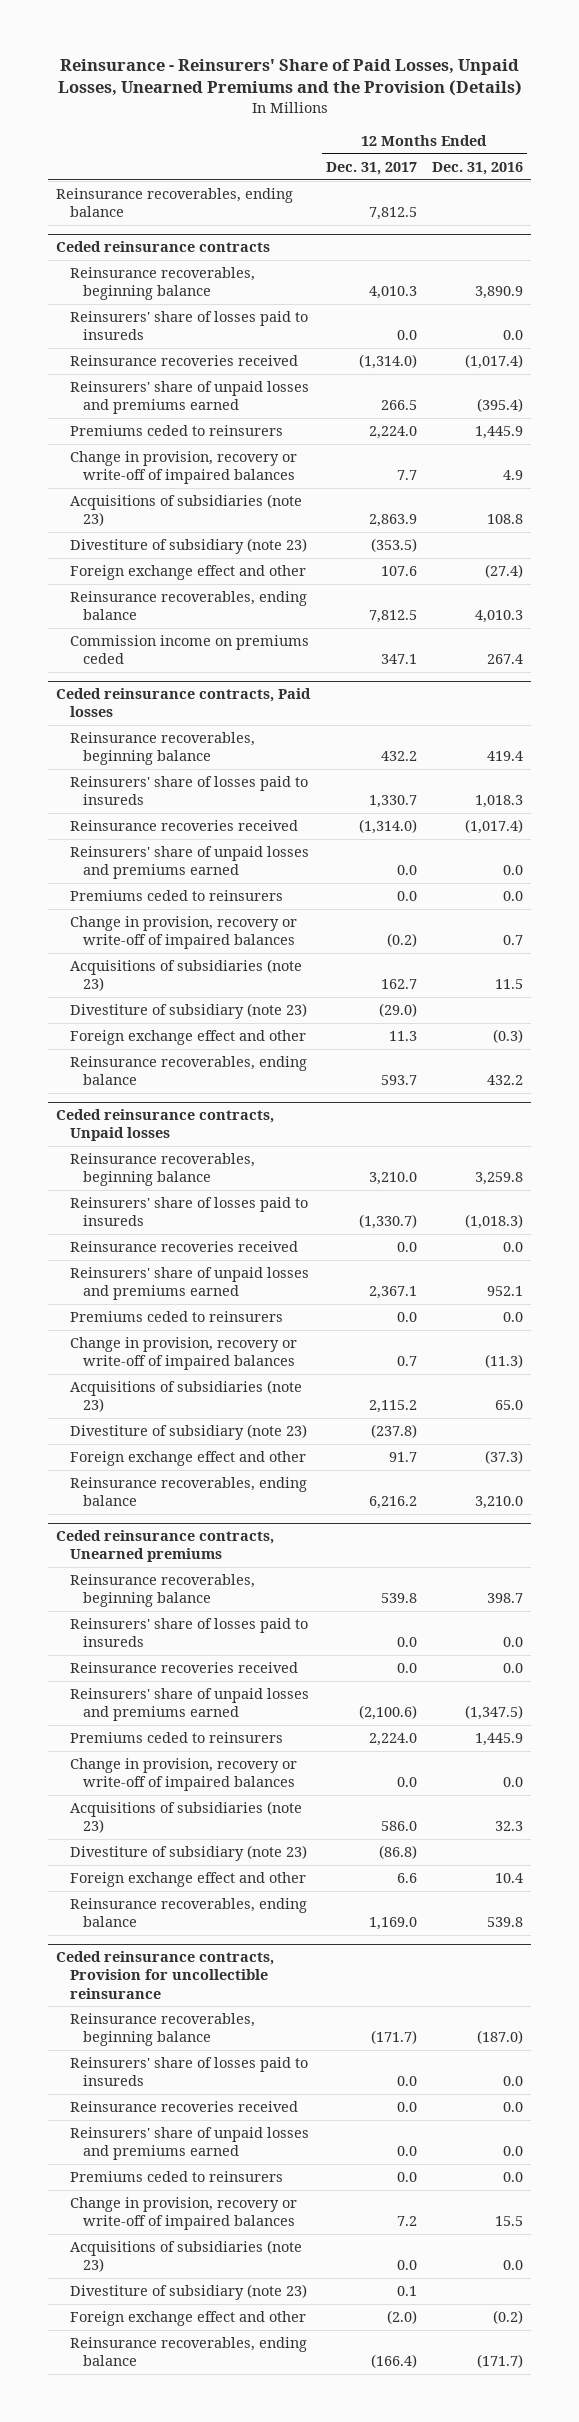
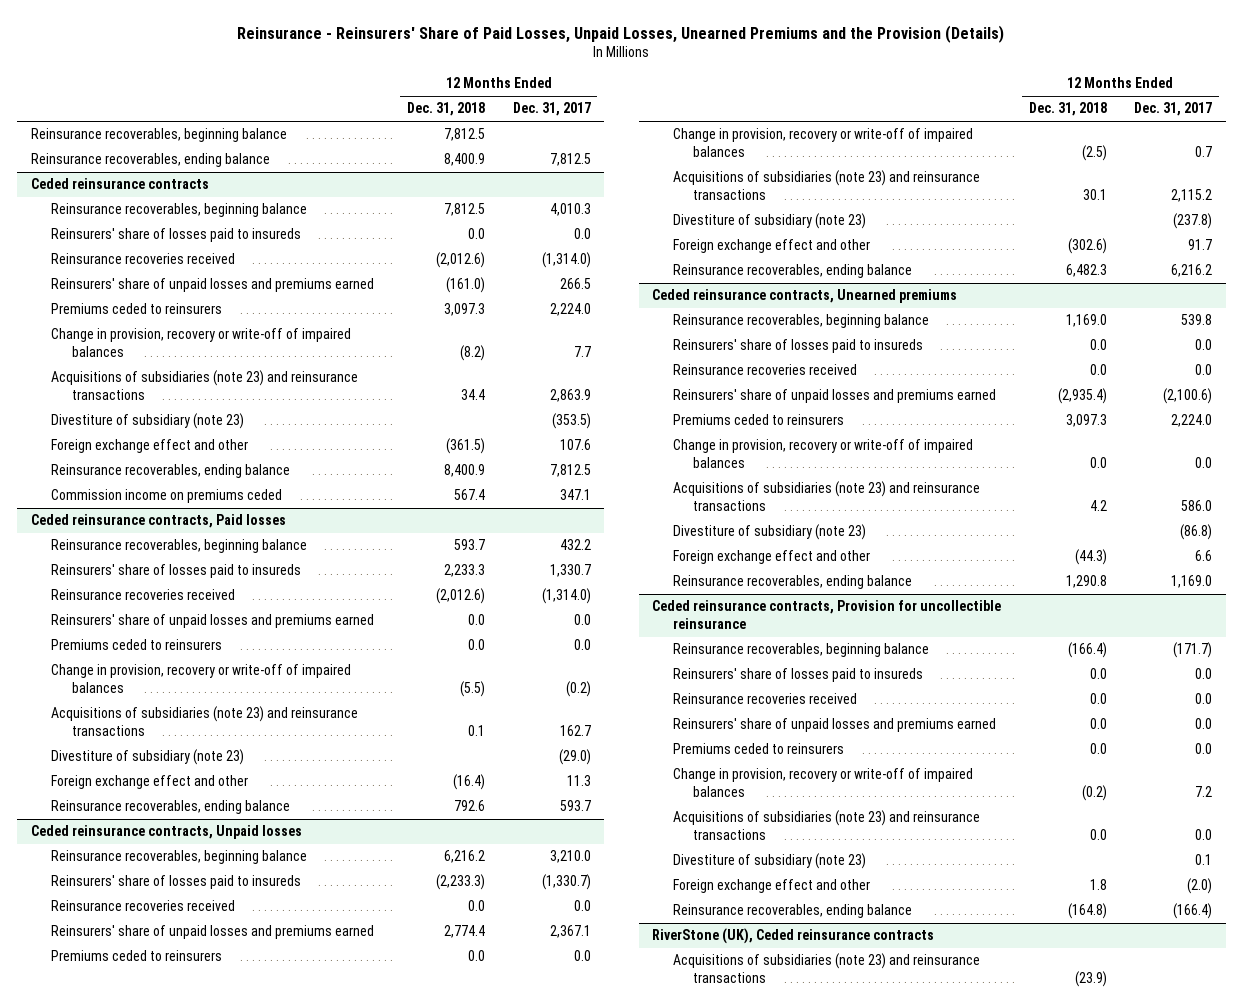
- | 12 Months Ended Dec. 31, 2017 | 12 Months Ended Dec. 31, 2016
+ | 12 Months Ended Dec. 31, 2018 | 12 Months Ended Dec. 31, 2017
+ Reinsurance recoverables, beginning balance | 7,812.5 |
@ Ceded reinsurance contracts
- Acquisitions of subsidiaries (note 23) | 2,863.9 | 108.8
+ Acquisitions of subsidiaries (note 23) and reinsurance transactions | 34.4 | 2,863.9
@ Ceded reinsurance contracts, Paid losses
- Acquisitions of subsidiaries (note 23) | 162.7 | 11.5
+ Acquisitions of subsidiaries (note 23) and reinsurance transactions | 0.1 | 162.7
@ Ceded reinsurance contracts, Unpaid losses
- Acquisitions of subsidiaries (note 23) | 2,115.2 | 65.0
+ Acquisitions of subsidiaries (note 23) and reinsurance transactions | 30.1 | 2,115.2
@ Ceded reinsurance contracts, Unearned premiums
- Acquisitions of subsidiaries (note 23) | 586.0 | 32.3
+ Acquisitions of subsidiaries (note 23) and reinsurance transactions | 4.2 | 586.0
@ Ceded reinsurance contracts, Provision for uncollectible reinsurance
- Acquisitions of subsidiaries (note 23) | 0.0 | 0.0
+ Acquisitions of subsidiaries (note 23) and reinsurance transactions | 0.0 | 0.0
+ RiverStone (UK), Ceded reinsurance contracts
+ Acquisitions of subsidiaries (note 23) and reinsurance transactions | (23.9) |

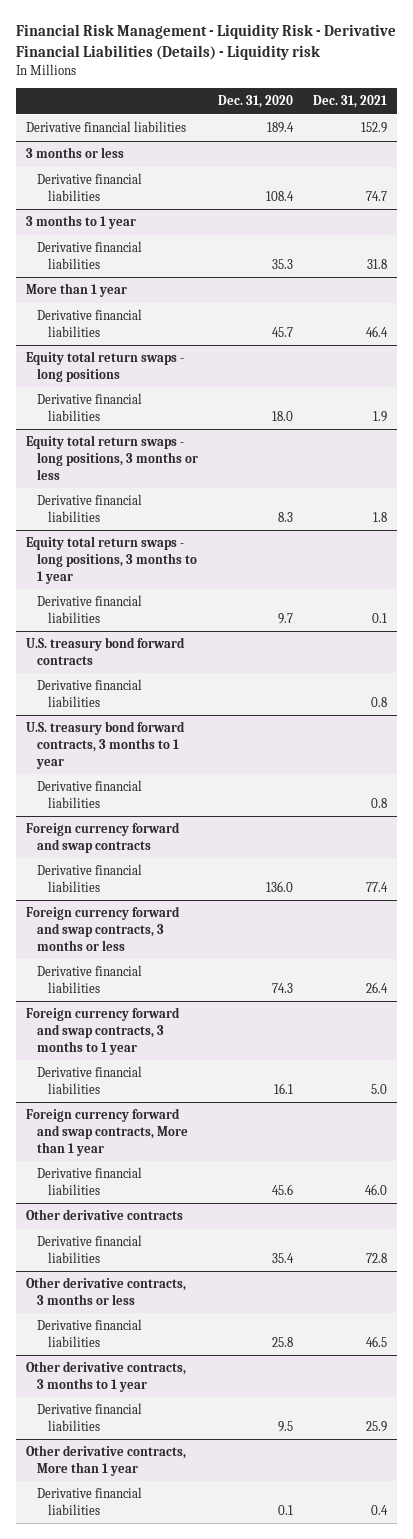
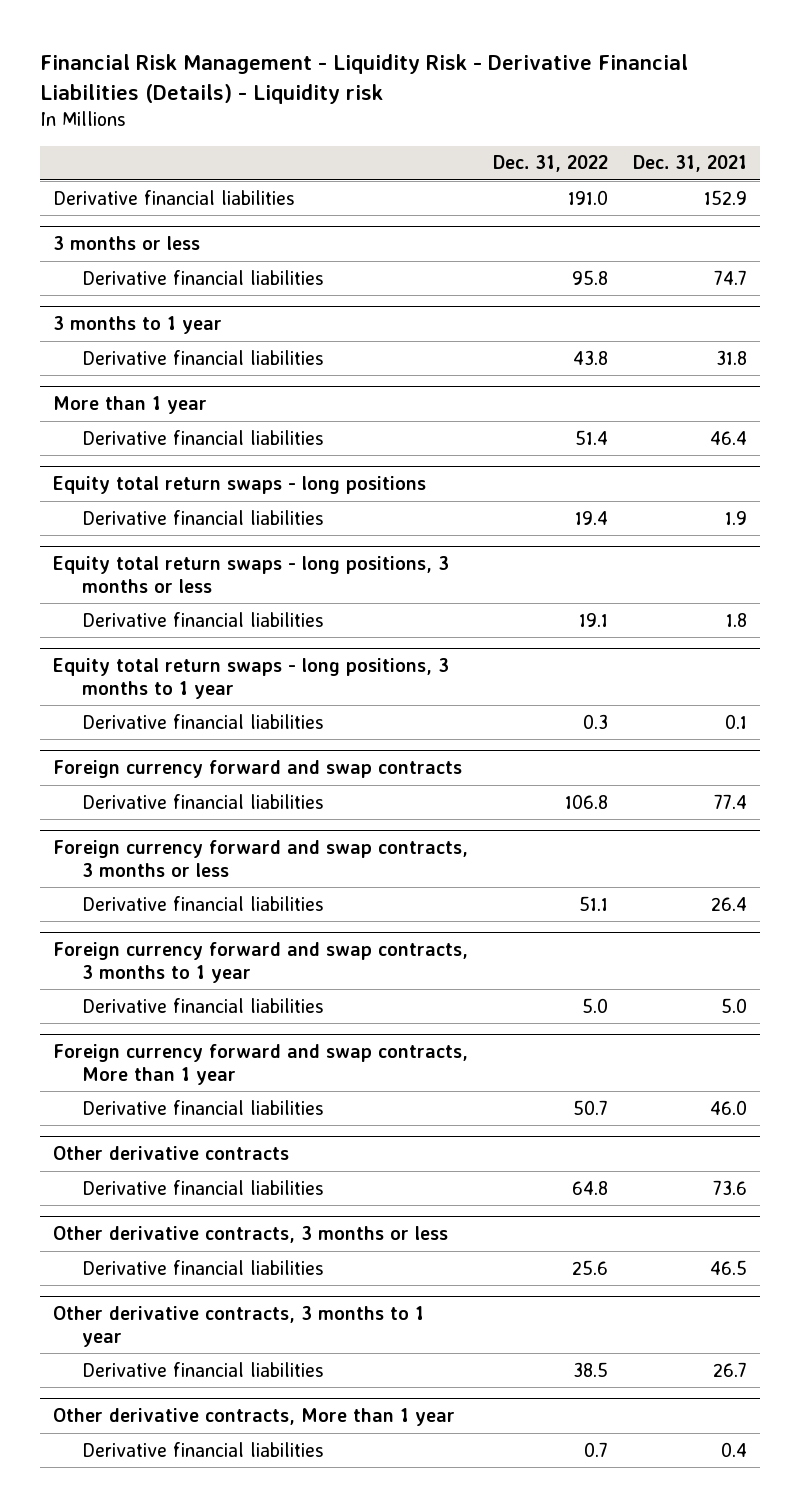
- | Dec. 31, 2020 | Dec. 31, 2021
+ | Dec. 31, 2022 | Dec. 31, 2021
- U.S. treasury bond forward contracts
- Derivative financial liabilities | | 0.8
- U.S. treasury bond forward contracts, 3 months to 1 year
- Derivative financial liabilities | | 0.8
@ Other derivative contracts
- Derivative financial liabilities | 35.4 | 72.8
+ Derivative financial liabilities | 64.8 | 73.6
@ Other derivative contracts, 3 months to 1 year
- Derivative financial liabilities | 9.5 | 25.9
+ Derivative financial liabilities | 38.5 | 26.7

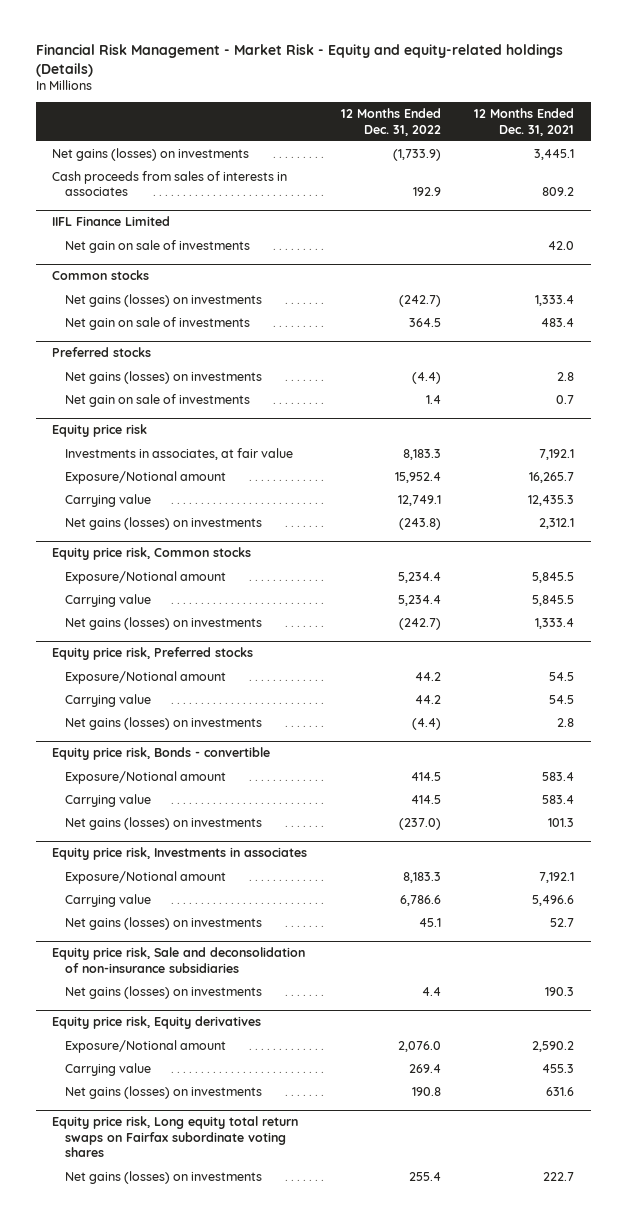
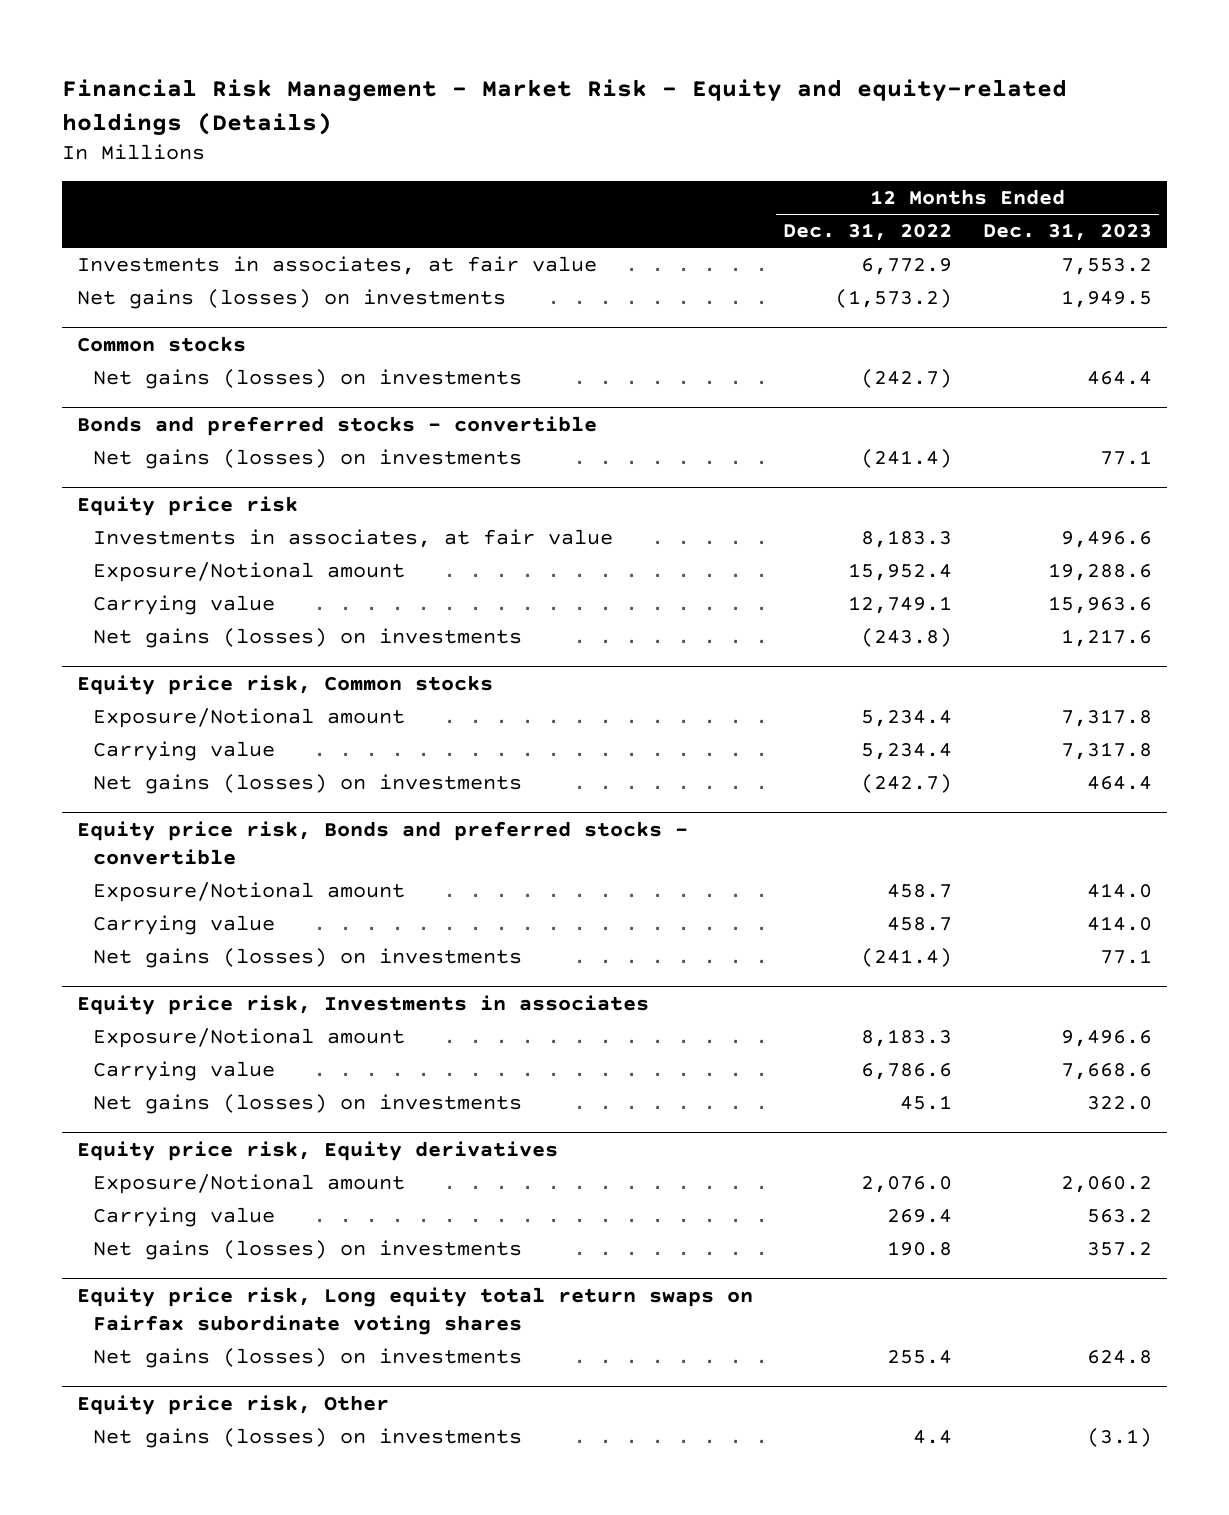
- | 12 Months Ended Dec. 31, 2022 | 12 Months Ended Dec. 31, 2021
+ | 12 Months Ended Dec. 31, 2022 | 12 Months Ended Dec. 31, 2023
- Net gains (losses) on investments | (1,733.9) | 3,445.1
- Cash proceeds from sales of interests in associates | 192.9 | 809.2
- IIFL Finance Limited
- Net gain on sale of investments | | 42.0
+ Investments in associates, at fair value | 6,772.9 | 7,553.2
+ Net gains (losses) on investments | (1,573.2) | 1,949.5
@ Common stocks
- Net gain on sale of investments | 364.5 | 483.4
- Preferred stocks
- Net gains (losses) on investments | (4.4) | 2.8
- Net gain on sale of investments | 1.4 | 0.7
+ Bonds and preferred stocks - convertible
+ Net gains (losses) on investments | (241.4) | 77.1
- Equity price risk, Preferred stocks
- Exposure/Notional amount | 44.2 | 54.5
- Carrying value | 44.2 | 54.5
- Net gains (losses) on investments | (4.4) | 2.8
- Equity price risk, Bonds - convertible
- Exposure/Notional amount | 414.5 | 583.4
- Carrying value | 414.5 | 583.4
- Net gains (losses) on investments | (237.0) | 101.3
+ Equity price risk, Bonds and preferred stocks - convertible
+ Exposure/Notional amount | 458.7 | 414.0
+ Carrying value | 458.7 | 414.0
+ Net gains (losses) on investments | (241.4) | 77.1
- Equity price risk, Sale and deconsolidation of non-insurance subsidiaries
- Net gains (losses) on investments | 4.4 | 190.3
+ Equity price risk, Other
+ Net gains (losses) on investments | 4.4 | (3.1)

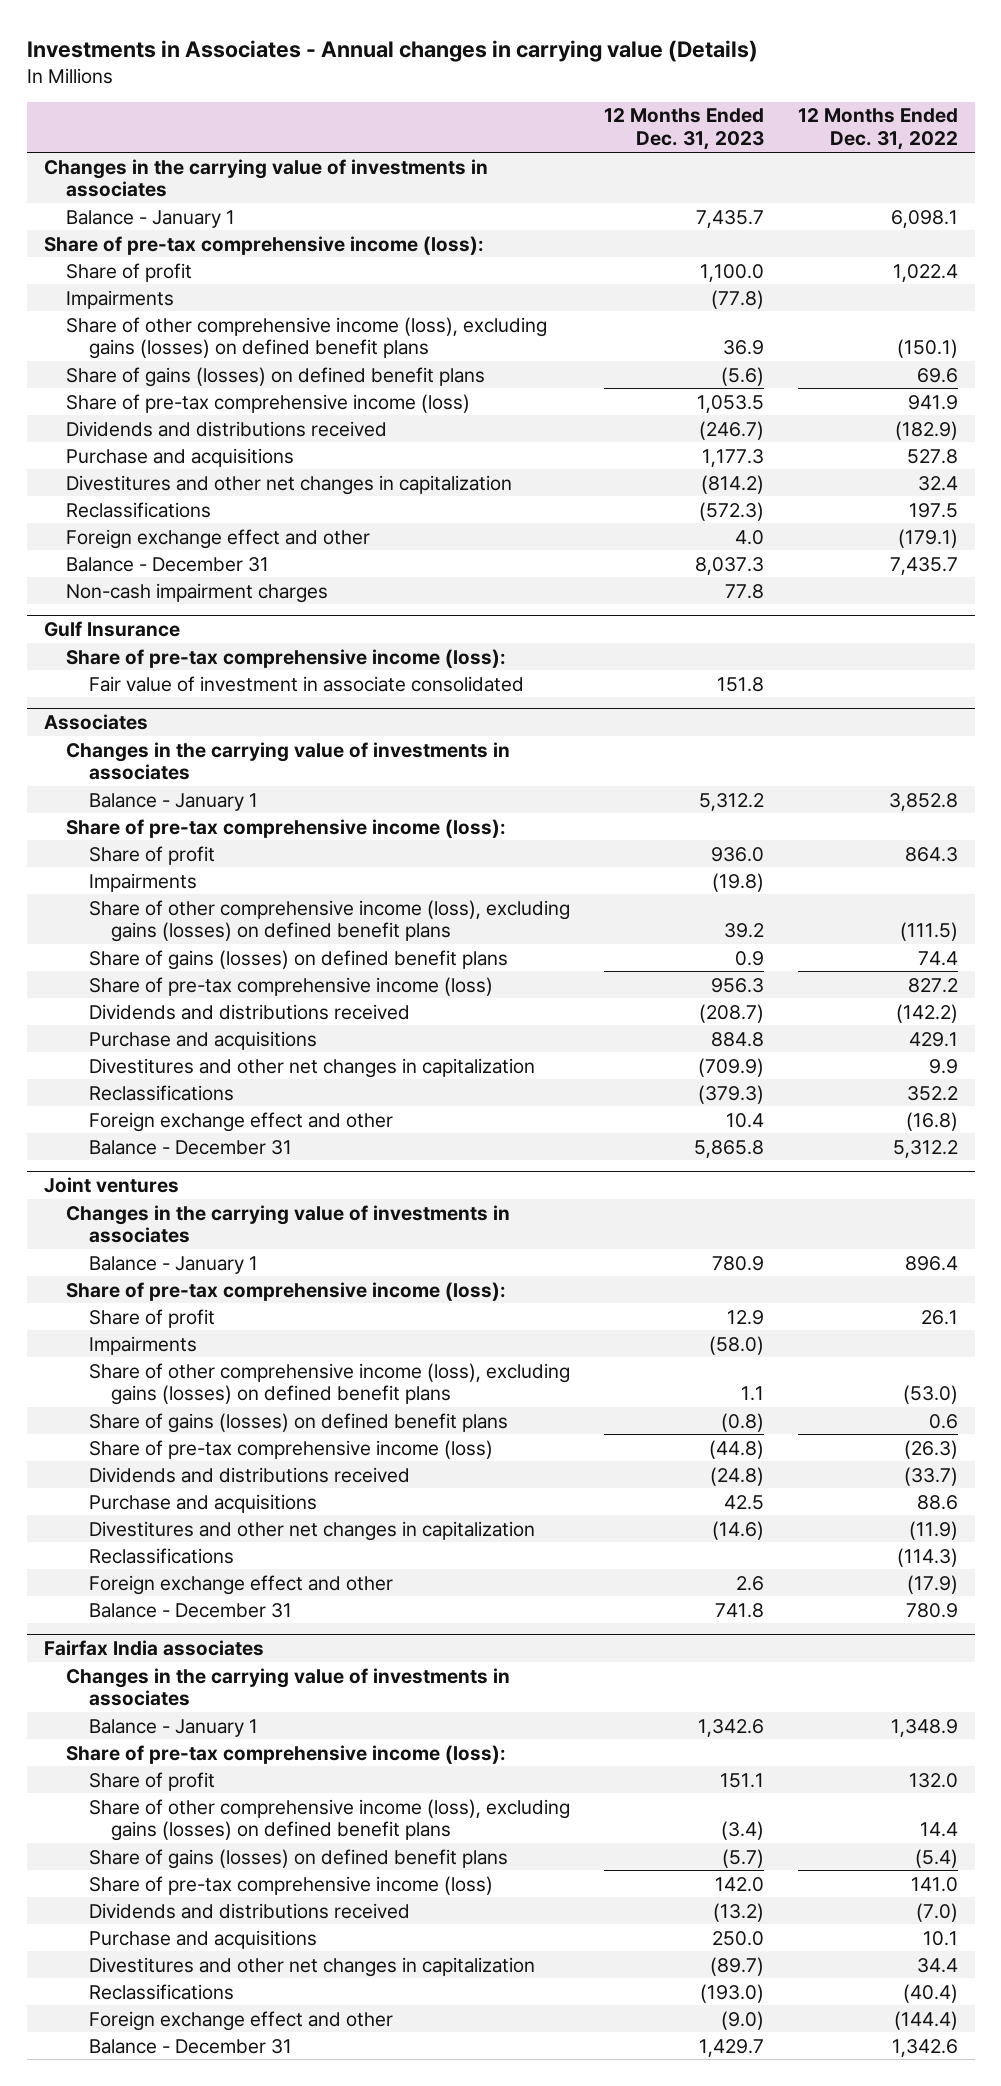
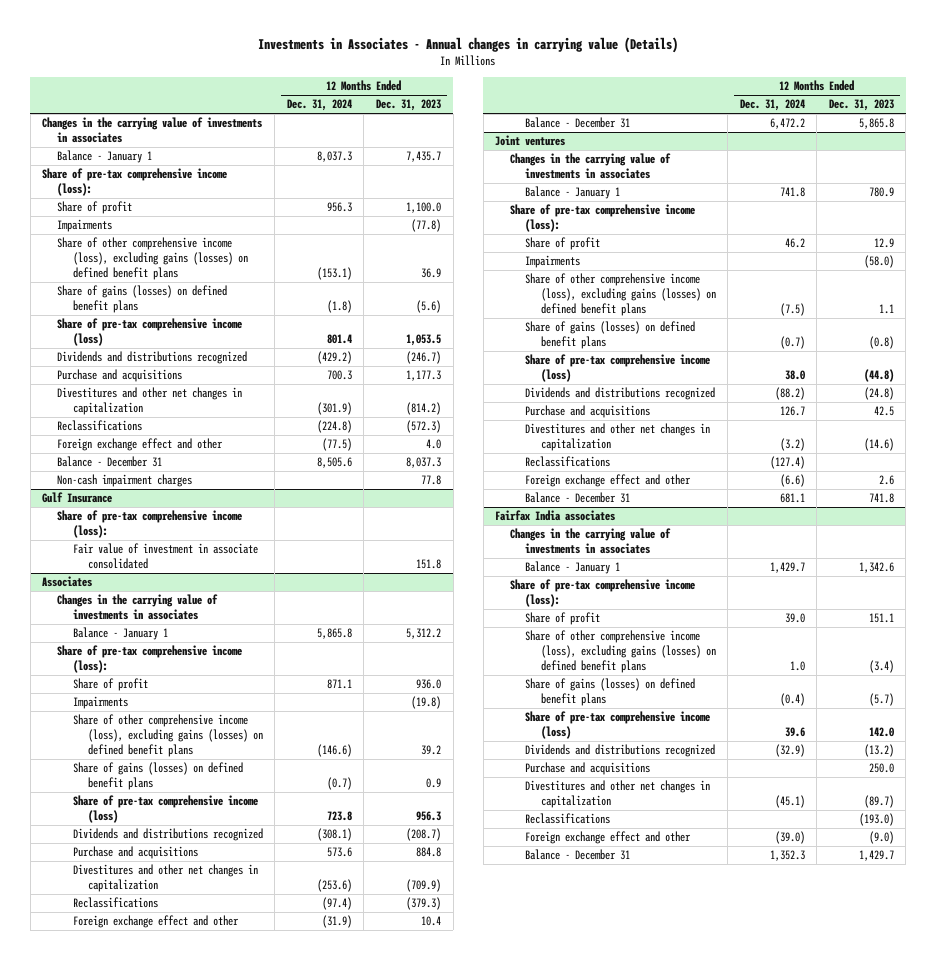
- | 12 Months Ended Dec. 31, 2023 | 12 Months Ended Dec. 31, 2022
+ | 12 Months Ended Dec. 31, 2024 | 12 Months Ended Dec. 31, 2023
- Dividends and distributions received | (246.7) | (182.9)
+ Dividends and distributions recognized | (429.2) | (246.7)
@ Associates
- Dividends and distributions received | (208.7) | (142.2)
+ Dividends and distributions recognized | (308.1) | (208.7)
@ Joint ventures
- Dividends and distributions received | (24.8) | (33.7)
+ Dividends and distributions recognized | (88.2) | (24.8)
@ Fairfax India associates
- Dividends and distributions received | (13.2) | (7.0)
+ Dividends and distributions recognized | (32.9) | (13.2)

